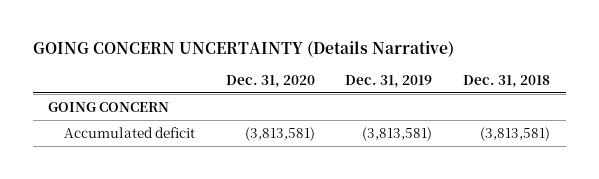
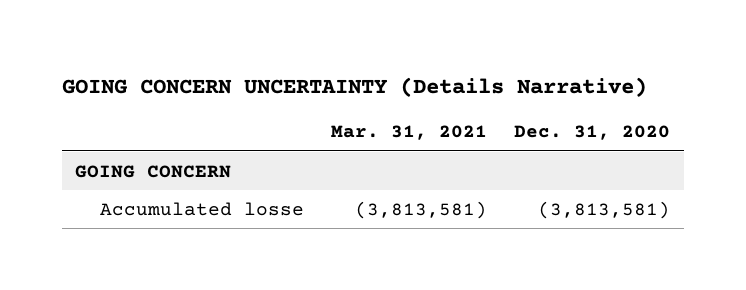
- | Dec. 31, 2020 | Dec. 31, 2019 | Dec. 31, 2018
+ | Mar. 31, 2021 | Dec. 31, 2020
- Accumulated deficit | (3,813,581) | (3,813,581) | (3,813,581)
+ Accumulated losse | (3,813,581) | (3,813,581)

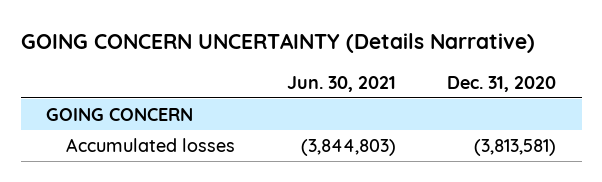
- | Mar. 31, 2021 | Dec. 31, 2020
+ | Jun. 30, 2021 | Dec. 31, 2020
- Accumulated losse | (3,813,581) | (3,813,581)
+ Accumulated losses | (3,844,803) | (3,813,581)

